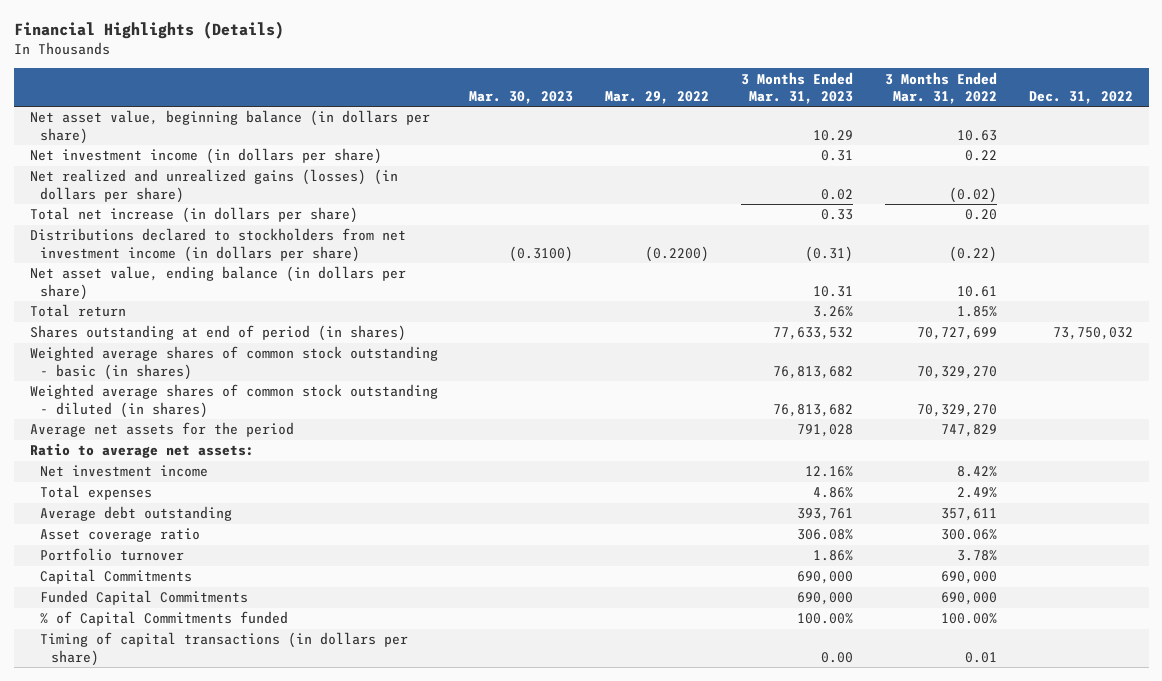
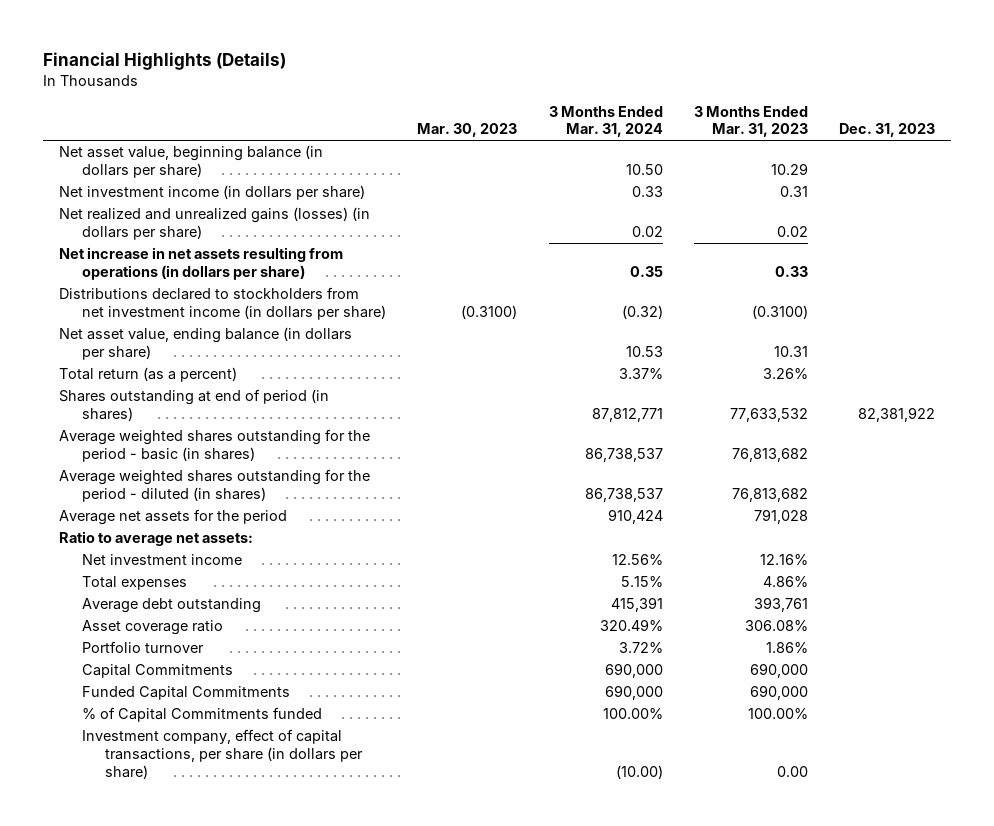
- | Mar. 30, 2023 | Mar. 29, 2022 | 3 Months Ended Mar. 31, 2023 | 3 Months Ended Mar. 31, 2022 | Dec. 31, 2022
+ | Mar. 30, 2023 | 3 Months Ended Mar. 31, 2024 | 3 Months Ended Mar. 31, 2023 | Dec. 31, 2023
- Total net increase (in dollars per share) | | | 0.33 | 0.20 |
- Distributions declared to stockholders from net investment income (in dollars per share) | (0.3100) | (0.2200) | (0.31) | (0.22) |
+ Net increase in net assets resulting from operations (in dollars per share) | | 0.35 | 0.33 |
+ Distributions declared to stockholders from net investment income (in dollars per share) | (0.3100) | (0.32) | (0.3100) |
- Total return | | | 3.26% | 1.85% |
+ Total return (as a percent) | | 3.37% | 3.26% |
- Weighted average shares of common stock outstanding - basic (in shares) | | | 76,813,682 | 70,329,270 |
- Weighted average shares of common stock outstanding - diluted (in shares) | | | 76,813,682 | 70,329,270 |
+ Average weighted shares outstanding for the period - basic (in shares) | | 86,738,537 | 76,813,682 |
+ Average weighted shares outstanding for the period - diluted (in shares) | | 86,738,537 | 76,813,682 |
- Timing of capital transactions (in dollars per share) | | | 0.00 | 0.01 |
+ Investment company, effect of capital transactions, per share (in dollars per share) | | (10.00) | 0.00 |

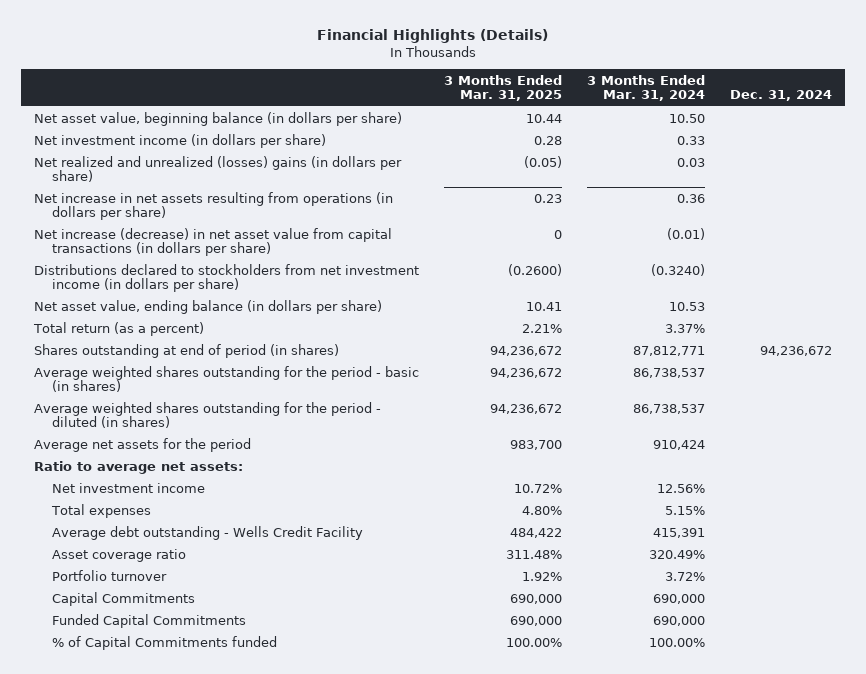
- | Mar. 30, 2023 | 3 Months Ended Mar. 31, 2024 | 3 Months Ended Mar. 31, 2023 | Dec. 31, 2023
+ | 3 Months Ended Mar. 31, 2025 | 3 Months Ended Mar. 31, 2024 | Dec. 31, 2024
- Net realized and unrealized gains (losses) (in dollars per share) | | 0.02 | 0.02 |
- Net increase in net assets resulting from operations (in dollars per share) | | 0.35 | 0.33 |
- Distributions declared to stockholders from net investment income (in dollars per share) | (0.3100) | (0.32) | (0.3100) |
+ Net realized and unrealized (losses) gains (in dollars per share) | (0.05) | 0.03 |
+ Net increase in net assets resulting from operations (in dollars per share) | 0.23 | 0.36 |
+ Net increase (decrease) in net asset value from capital transactions (in dollars per share) | 0 | (0.01) |
+ Distributions declared to stockholders from net investment income (in dollars per share) | (0.2600) | (0.3240) |
- Average debt outstanding | | 415,391 | 393,761 |
+ Average debt outstanding - Wells Credit Facility | 484,422 | 415,391 |
- Investment company, effect of capital transactions, per share (in dollars per share) | | (10.00) | 0.00 |

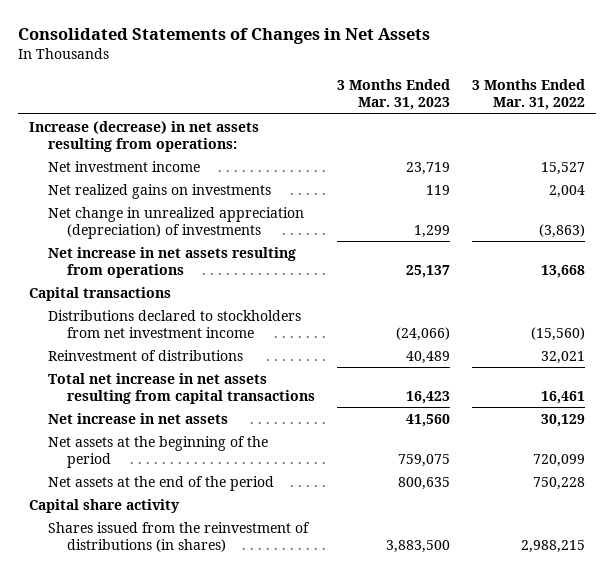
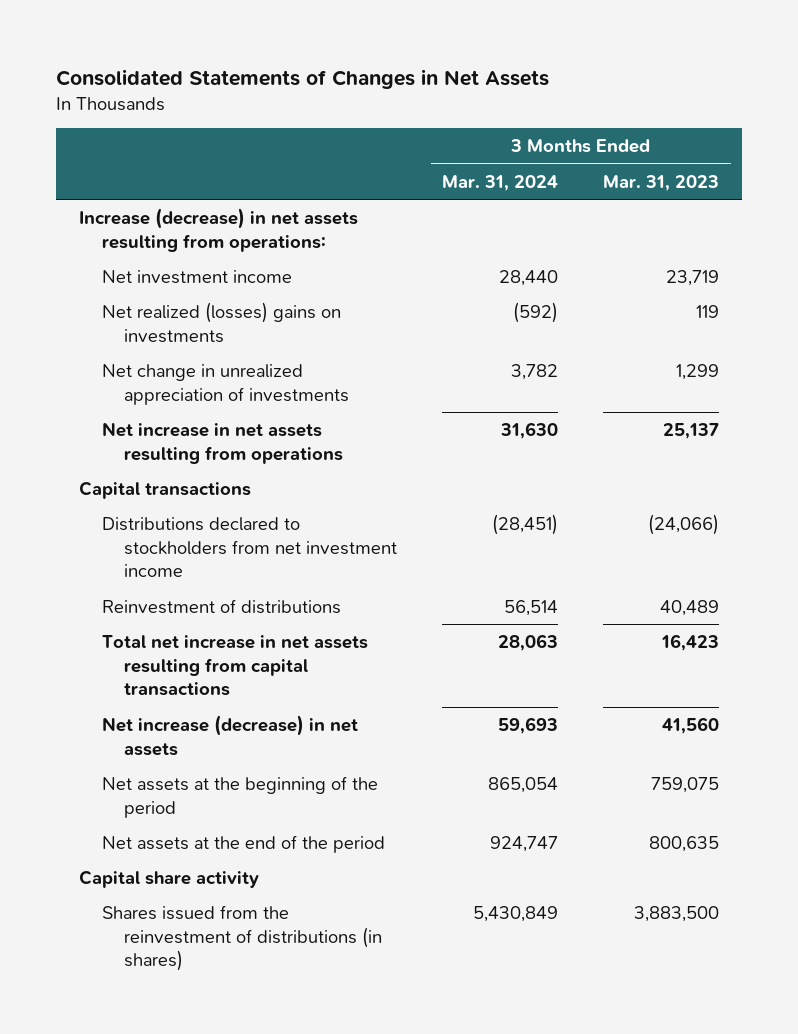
- | 3 Months Ended Mar. 31, 2023 | 3 Months Ended Mar. 31, 2022
+ | 3 Months Ended Mar. 31, 2024 | 3 Months Ended Mar. 31, 2023
- Net realized gains on investments | 119 | 2,004
- Net change in unrealized appreciation (depreciation) of investments | 1,299 | (3,863)
+ Net realized (losses) gains on investments | (592) | 119
+ Net change in unrealized appreciation of investments | 3,782 | 1,299
- Net increase in net assets | 41,560 | 30,129
+ Net increase (decrease) in net assets | 59,693 | 41,560

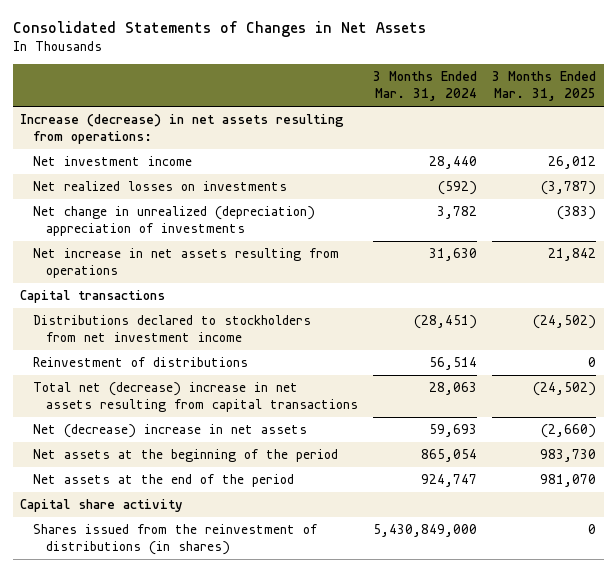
- | 3 Months Ended Mar. 31, 2024 | 3 Months Ended Mar. 31, 2023
+ | 3 Months Ended Mar. 31, 2024 | 3 Months Ended Mar. 31, 2025
- Net realized (losses) gains on investments | (592) | 119
- Net change in unrealized appreciation of investments | 3,782 | 1,299
+ Net realized losses on investments | (592) | (3,787)
+ Net change in unrealized (depreciation) appreciation of investments | 3,782 | (383)
- Total net increase in net assets resulting from capital transactions | 28,063 | 16,423
- Net increase (decrease) in net assets | 59,693 | 41,560
+ Total net (decrease) increase in net assets resulting from capital transactions | 28,063 | (24,502)
+ Net (decrease) increase in net assets | 59,693 | (2,660)
- Shares issued from the reinvestment of distributions (in shares) | 5,430,849 | 3,883,500
+ Shares issued from the reinvestment of distributions (in shares) | 5,430,849,000 | 0

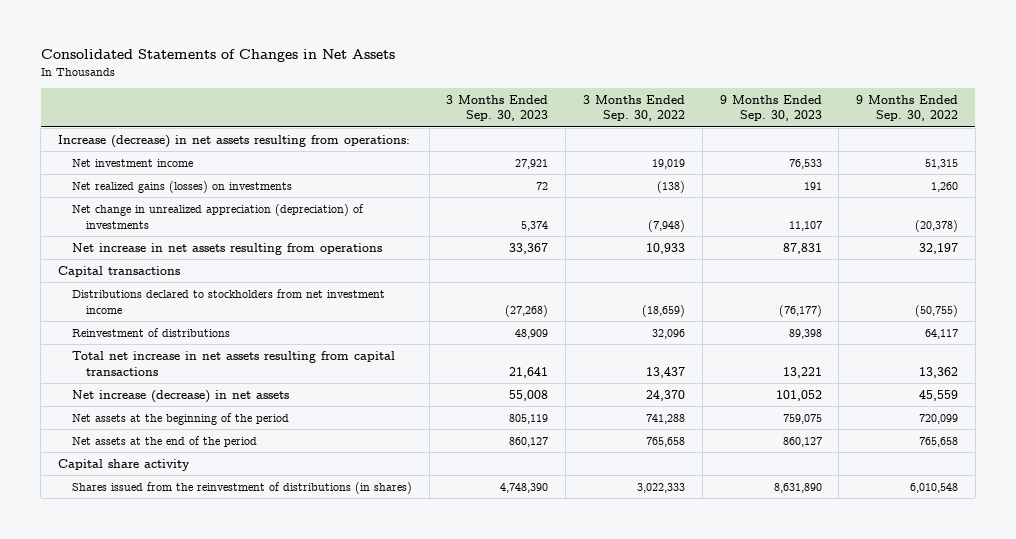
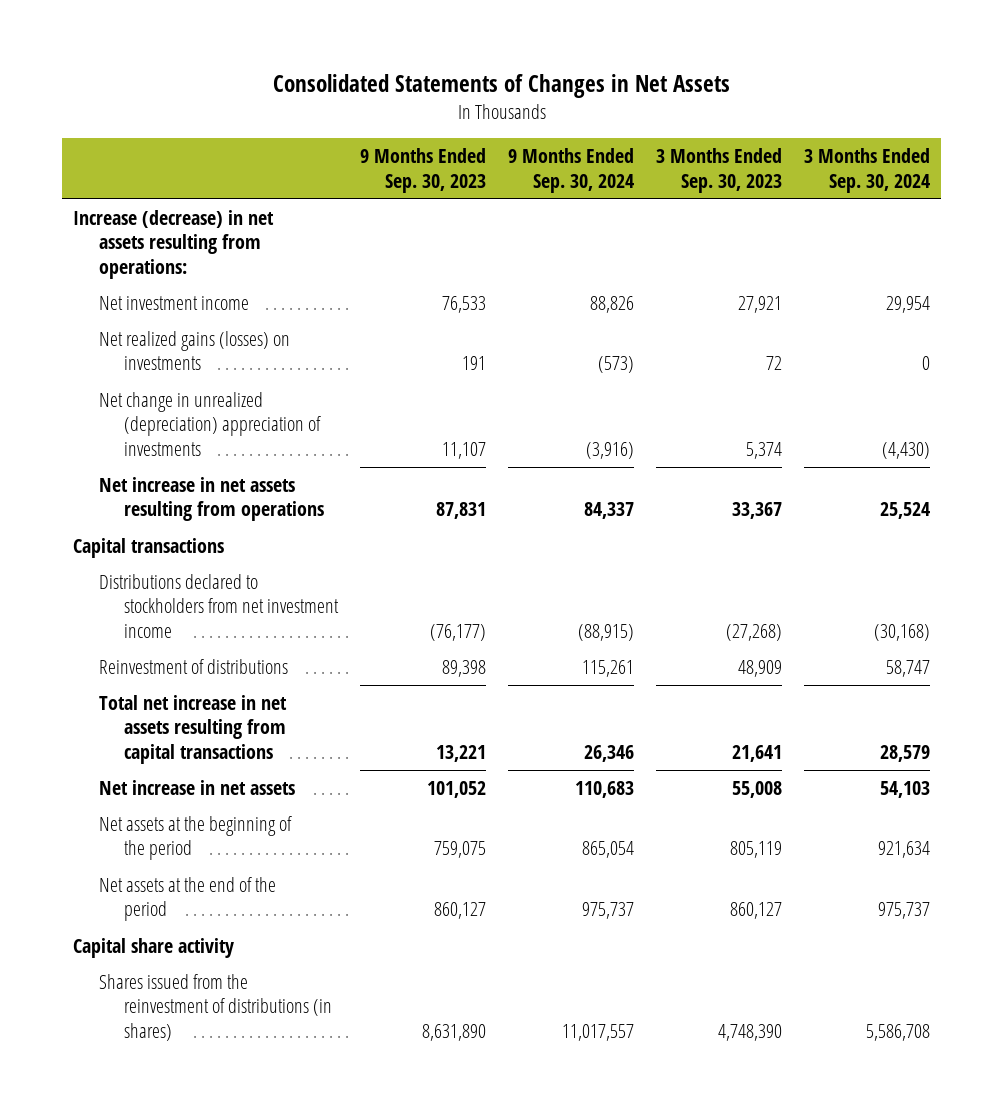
- | 3 Months Ended Sep. 30, 2023 | 3 Months Ended Sep. 30, 2022 | 9 Months Ended Sep. 30, 2023 | 9 Months Ended Sep. 30, 2022
+ | 9 Months Ended Sep. 30, 2023 | 9 Months Ended Sep. 30, 2024 | 3 Months Ended Sep. 30, 2023 | 3 Months Ended Sep. 30, 2024
- Net change in unrealized appreciation (depreciation) of investments | 5,374 | (7,948) | 11,107 | (20,378)
+ Net change in unrealized (depreciation) appreciation of investments | 11,107 | (3,916) | 5,374 | (4,430)
- Net increase (decrease) in net assets | 55,008 | 24,370 | 101,052 | 45,559
+ Net increase in net assets | 101,052 | 110,683 | 55,008 | 54,103

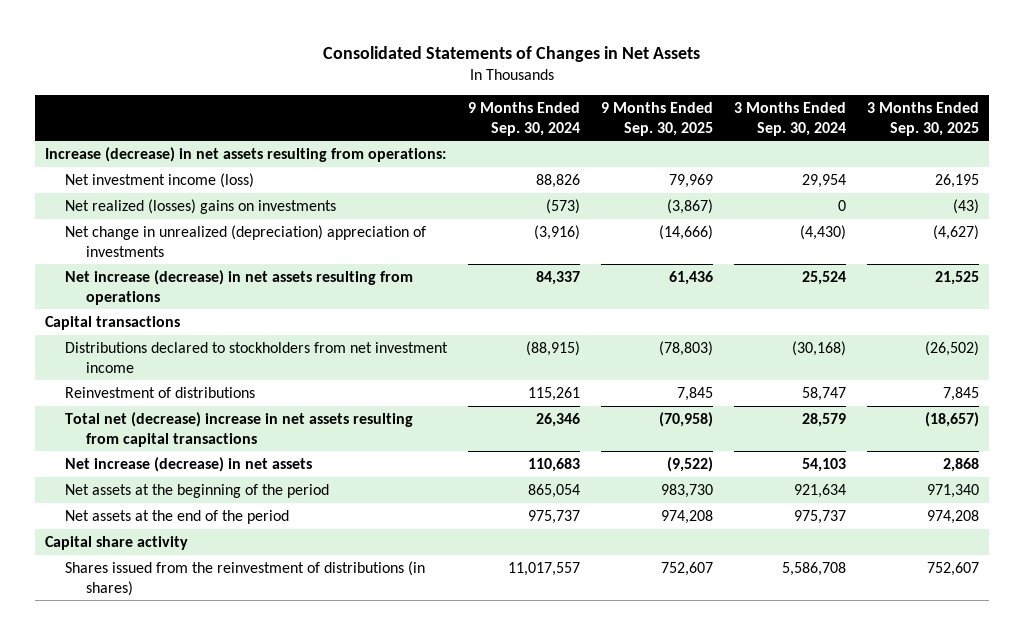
- | 9 Months Ended Sep. 30, 2023 | 9 Months Ended Sep. 30, 2024 | 3 Months Ended Sep. 30, 2023 | 3 Months Ended Sep. 30, 2024
+ | 9 Months Ended Sep. 30, 2024 | 9 Months Ended Sep. 30, 2025 | 3 Months Ended Sep. 30, 2024 | 3 Months Ended Sep. 30, 2025
- Net investment income | 76,533 | 88,826 | 27,921 | 29,954
- Net realized gains (losses) on investments | 191 | (573) | 72 | 0
+ Net investment income (loss) | 88,826 | 79,969 | 29,954 | 26,195
+ Net realized (losses) gains on investments | (573) | (3,867) | 0 | (43)
- Net increase in net assets resulting from operations | 87,831 | 84,337 | 33,367 | 25,524
+ Net increase (decrease) in net assets resulting from operations | 84,337 | 61,436 | 25,524 | 21,525
- Total net increase in net assets resulting from capital transactions | 13,221 | 26,346 | 21,641 | 28,579
- Net increase in net assets | 101,052 | 110,683 | 55,008 | 54,103
+ Total net (decrease) increase in net assets resulting from capital transactions | 26,346 | (70,958) | 28,579 | (18,657)
+ Net increase (decrease) in net assets | 110,683 | (9,522) | 54,103 | 2,868

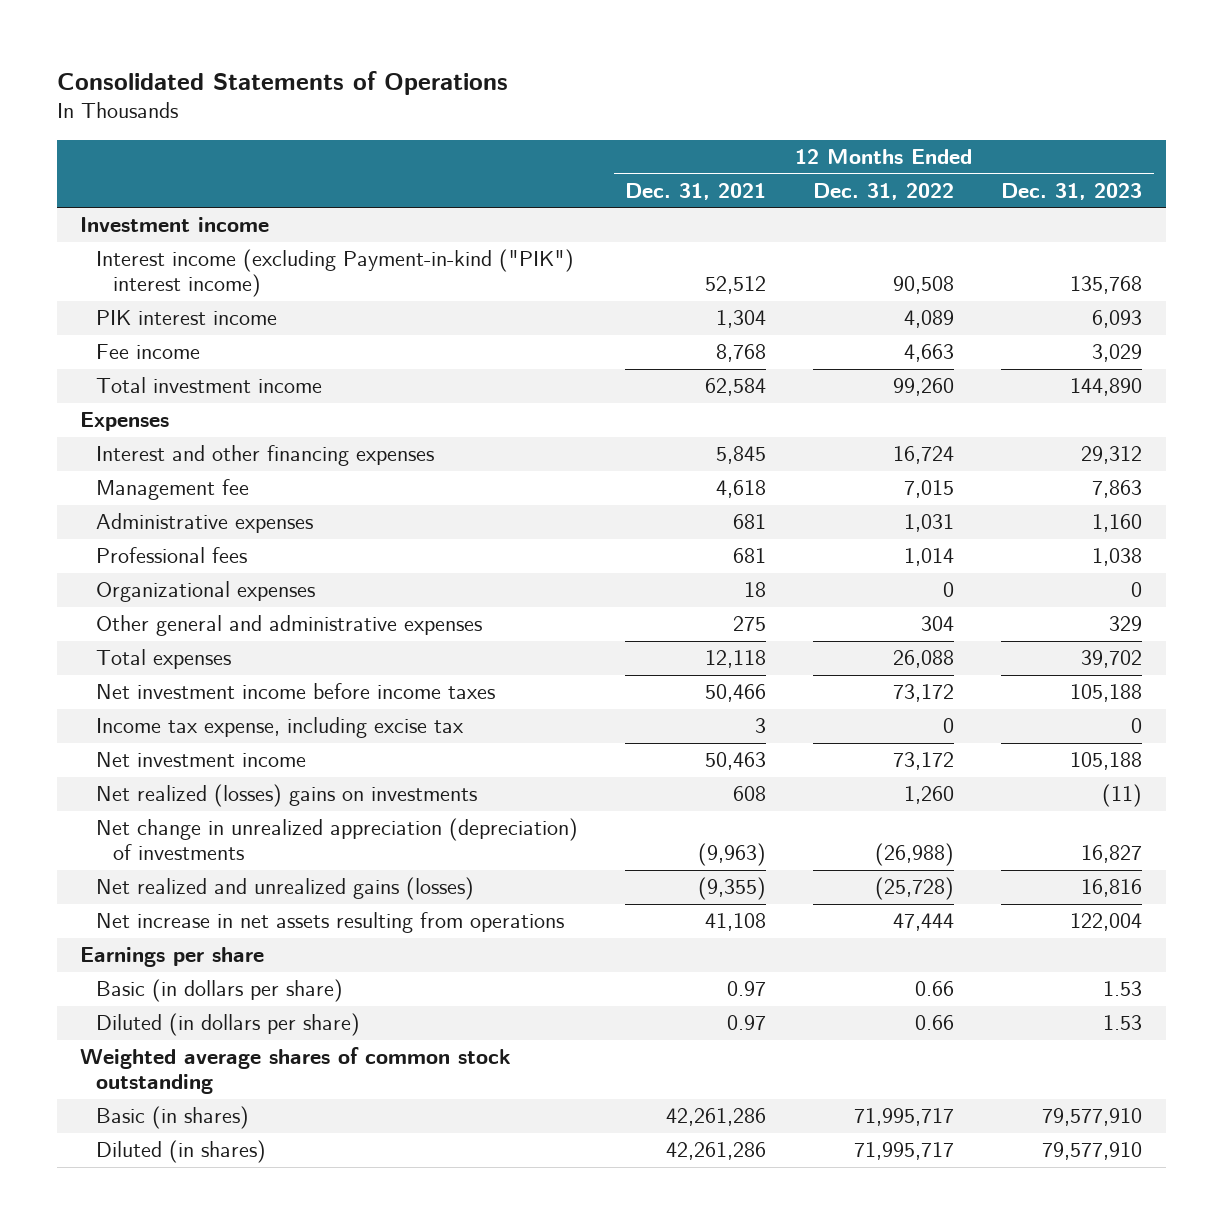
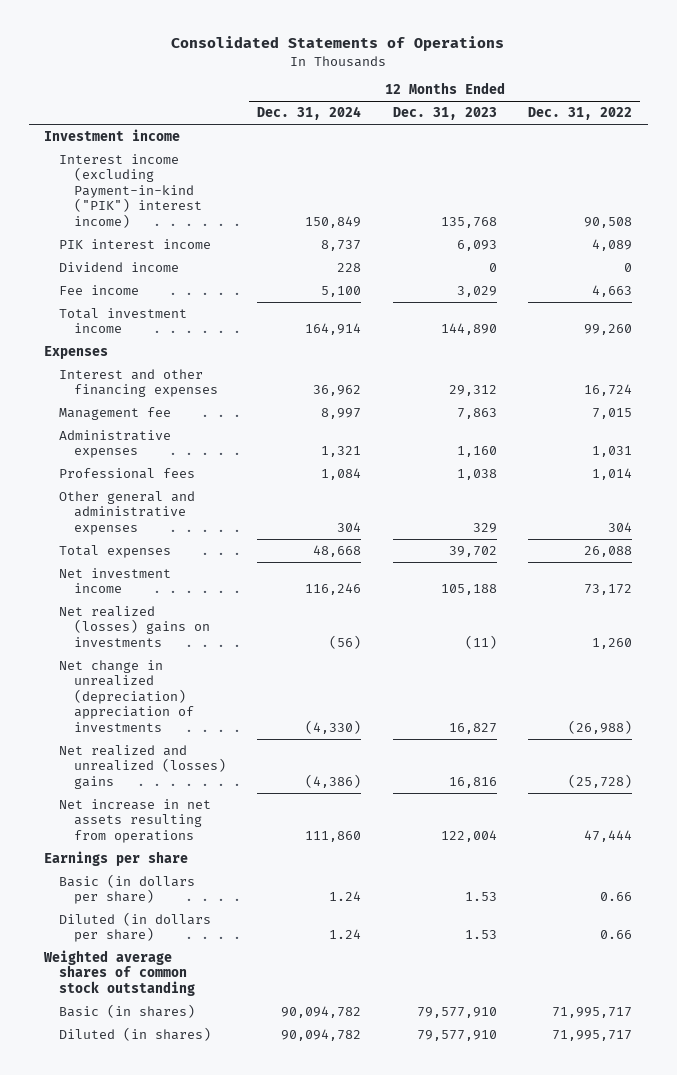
- | 12 Months Ended Dec. 31, 2021 | 12 Months Ended Dec. 31, 2022 | 12 Months Ended Dec. 31, 2023
+ | 12 Months Ended Dec. 31, 2024 | 12 Months Ended Dec. 31, 2023 | 12 Months Ended Dec. 31, 2022
+ Dividend income | 228 | 0 | 0
- Organizational expenses | 18 | 0 | 0
- Net investment income before income taxes | 50,466 | 73,172 | 105,188
- Income tax expense, including excise tax | 3 | 0 | 0
- Net change in unrealized appreciation (depreciation) of investments | (9,963) | (26,988) | 16,827
- Net realized and unrealized gains (losses) | (9,355) | (25,728) | 16,816
+ Net change in unrealized (depreciation) appreciation of investments | (4,330) | 16,827 | (26,988)
+ Net realized and unrealized (losses) gains | (4,386) | 16,816 | (25,728)

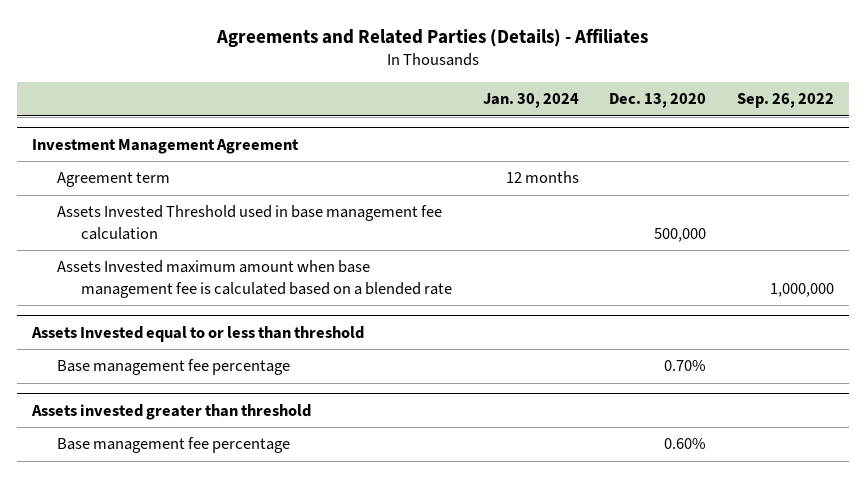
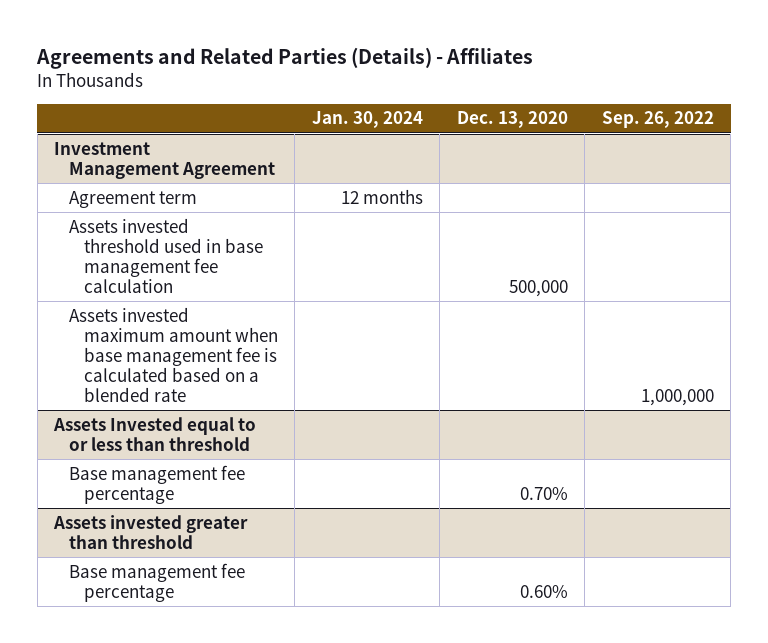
@ Investment Management Agreement
- Assets Invested Threshold used in base management fee calculation | | 500,000 |
- Assets Invested maximum amount when base management fee is calculated based on a blended rate | | | 1,000,000
+ Assets invested threshold used in base management fee calculation | | 500,000 |
+ Assets invested maximum amount when base management fee is calculated based on a blended rate | | | 1,000,000

